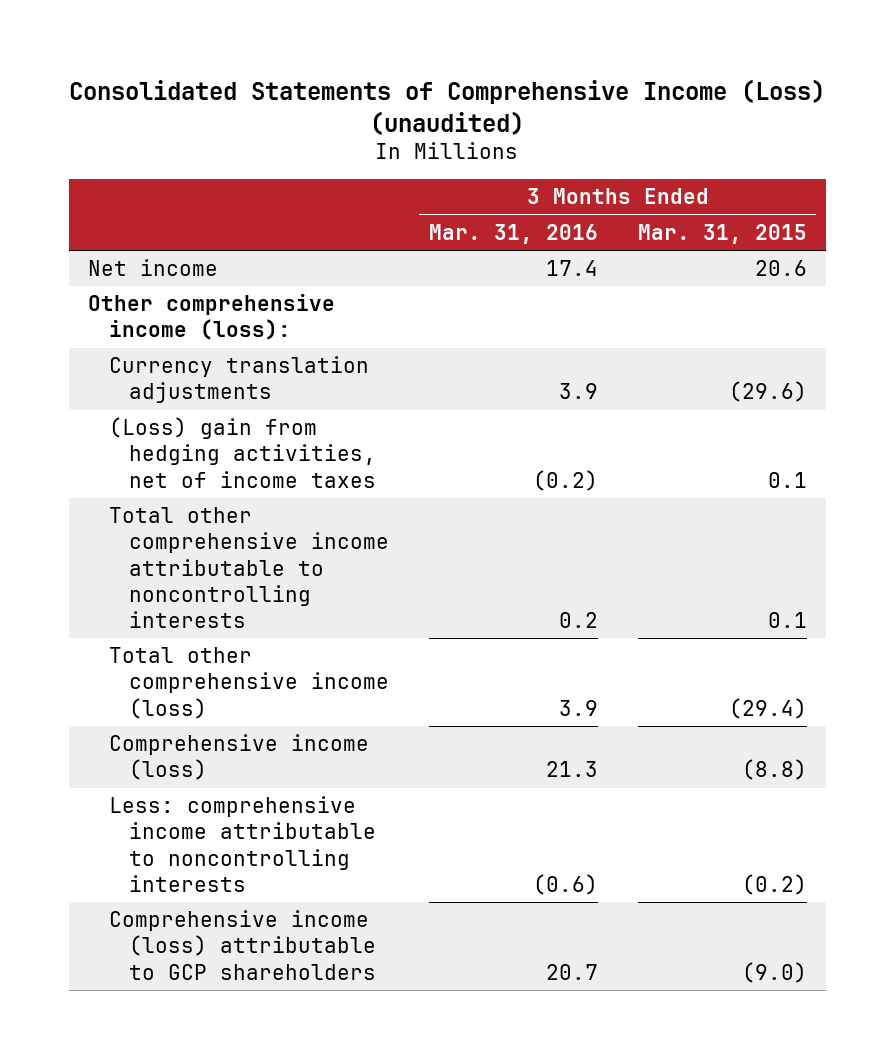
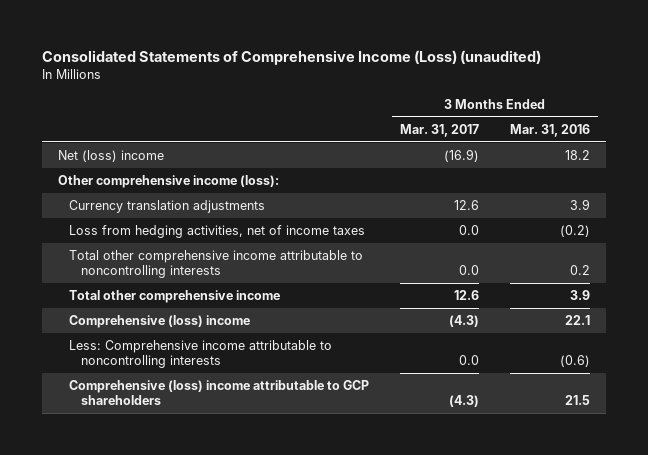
- | 3 Months Ended Mar. 31, 2016 | 3 Months Ended Mar. 31, 2015
+ | 3 Months Ended Mar. 31, 2017 | 3 Months Ended Mar. 31, 2016
- Net income | 17.4 | 20.6
+ Net (loss) income | (16.9) | 18.2
- (Loss) gain from hedging activities, net of income taxes | (0.2) | 0.1
+ Loss from hedging activities, net of income taxes | 0.0 | (0.2)
- Total other comprehensive income (loss) | 3.9 | (29.4)
- Comprehensive income (loss) | 21.3 | (8.8)
- Less: comprehensive income attributable to noncontrolling interests | (0.6) | (0.2)
- Comprehensive income (loss) attributable to GCP shareholders | 20.7 | (9.0)
+ Total other comprehensive income | 12.6 | 3.9
+ Comprehensive (loss) income | (4.3) | 22.1
+ Less: Comprehensive income attributable to noncontrolling interests | 0.0 | (0.6)
+ Comprehensive (loss) income attributable to GCP shareholders | (4.3) | 21.5

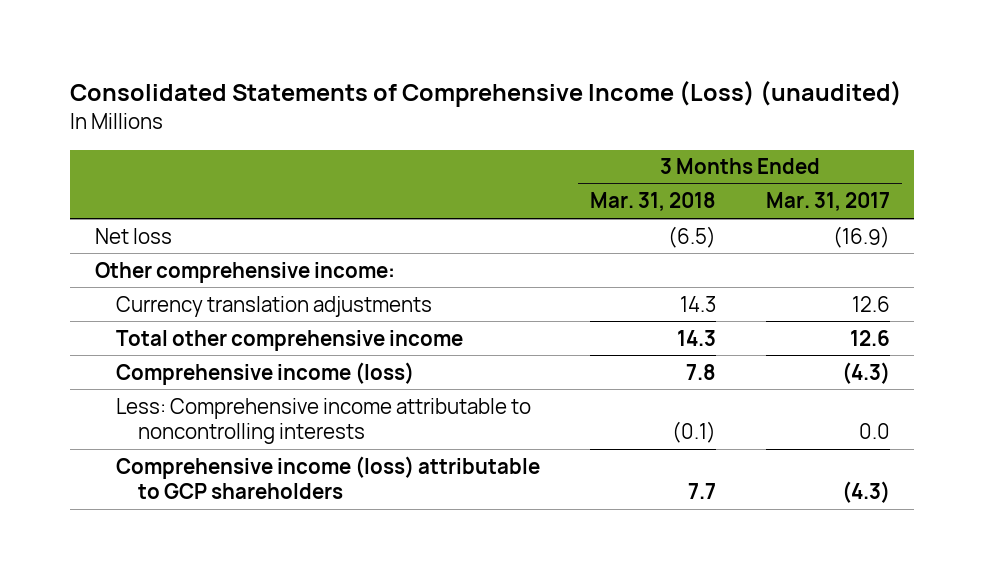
- | 3 Months Ended Mar. 31, 2017 | 3 Months Ended Mar. 31, 2016
+ | 3 Months Ended Mar. 31, 2018 | 3 Months Ended Mar. 31, 2017
- Net (loss) income | (16.9) | 18.2
- Other comprehensive income (loss):
+ Net loss | (6.5) | (16.9)
+ Other comprehensive income:
- Loss from hedging activities, net of income taxes | 0.0 | (0.2)
- Total other comprehensive income attributable to noncontrolling interests | 0.0 | 0.2
- Comprehensive (loss) income | (4.3) | 22.1
+ Comprehensive income (loss) | 7.8 | (4.3)
- Comprehensive (loss) income attributable to GCP shareholders | (4.3) | 21.5
+ Comprehensive income (loss) attributable to GCP shareholders | 7.7 | (4.3)

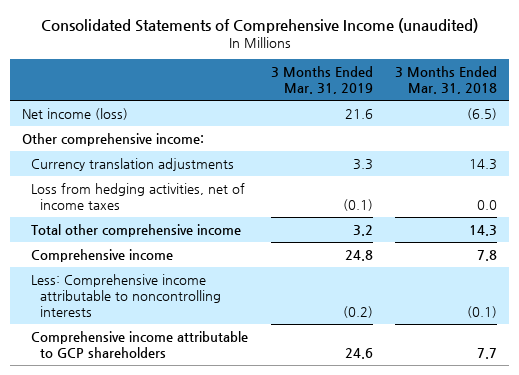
- Consolidated Statements of Comprehensive Income (Loss) (unaudited)
+ Consolidated Statements of Comprehensive Income (unaudited)
- | 3 Months Ended Mar. 31, 2018 | 3 Months Ended Mar. 31, 2017
+ | 3 Months Ended Mar. 31, 2019 | 3 Months Ended Mar. 31, 2018
- Net loss | (6.5) | (16.9)
+ Net income (loss) | 21.6 | (6.5)
+ Loss from hedging activities, net of income taxes | (0.1) | 0.0
- Comprehensive income (loss) | 7.8 | (4.3)
+ Comprehensive income | 24.8 | 7.8
- Comprehensive income (loss) attributable to GCP shareholders | 7.7 | (4.3)
+ Comprehensive income attributable to GCP shareholders | 24.6 | 7.7

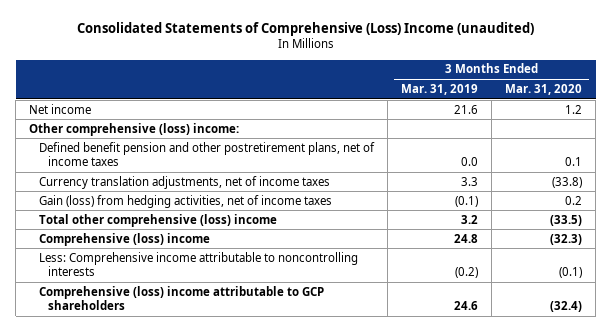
- Consolidated Statements of Comprehensive Income (unaudited)
+ Consolidated Statements of Comprehensive (Loss) Income (unaudited)
- | 3 Months Ended Mar. 31, 2019 | 3 Months Ended Mar. 31, 2018
+ | 3 Months Ended Mar. 31, 2019 | 3 Months Ended Mar. 31, 2020
- Net income (loss) | 21.6 | (6.5)
- Other comprehensive income:
- Currency translation adjustments | 3.3 | 14.3
- Loss from hedging activities, net of income taxes | (0.1) | 0.0
- Total other comprehensive income | 3.2 | 14.3
- Comprehensive income | 24.8 | 7.8
+ Net income | 21.6 | 1.2
+ Other comprehensive (loss) income:
+ Defined benefit pension and other postretirement plans, net of income taxes | 0.0 | 0.1
+ Currency translation adjustments, net of income taxes | 3.3 | (33.8)
+ Gain (loss) from hedging activities, net of income taxes | (0.1) | 0.2
+ Total other comprehensive (loss) income | 3.2 | (33.5)
+ Comprehensive (loss) income | 24.8 | (32.3)
- Comprehensive income attributable to GCP shareholders | 24.6 | 7.7
+ Comprehensive (loss) income attributable to GCP shareholders | 24.6 | (32.4)

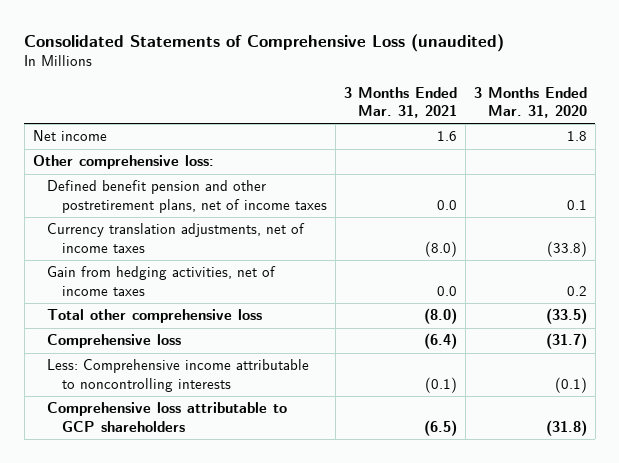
- Consolidated Statements of Comprehensive (Loss) Income (unaudited)
+ Consolidated Statements of Comprehensive Loss (unaudited)
- | 3 Months Ended Mar. 31, 2019 | 3 Months Ended Mar. 31, 2020
+ | 3 Months Ended Mar. 31, 2021 | 3 Months Ended Mar. 31, 2020
- Net income | 21.6 | 1.2
- Other comprehensive (loss) income:
+ Net income | 1.6 | 1.8
+ Other comprehensive loss:
- Gain (loss) from hedging activities, net of income taxes | (0.1) | 0.2
- Total other comprehensive (loss) income | 3.2 | (33.5)
- Comprehensive (loss) income | 24.8 | (32.3)
+ Gain from hedging activities, net of income taxes | 0.0 | 0.2
+ Total other comprehensive loss | (8.0) | (33.5)
+ Comprehensive loss | (6.4) | (31.7)
- Comprehensive (loss) income attributable to GCP shareholders | 24.6 | (32.4)
+ Comprehensive loss attributable to GCP shareholders | (6.5) | (31.8)

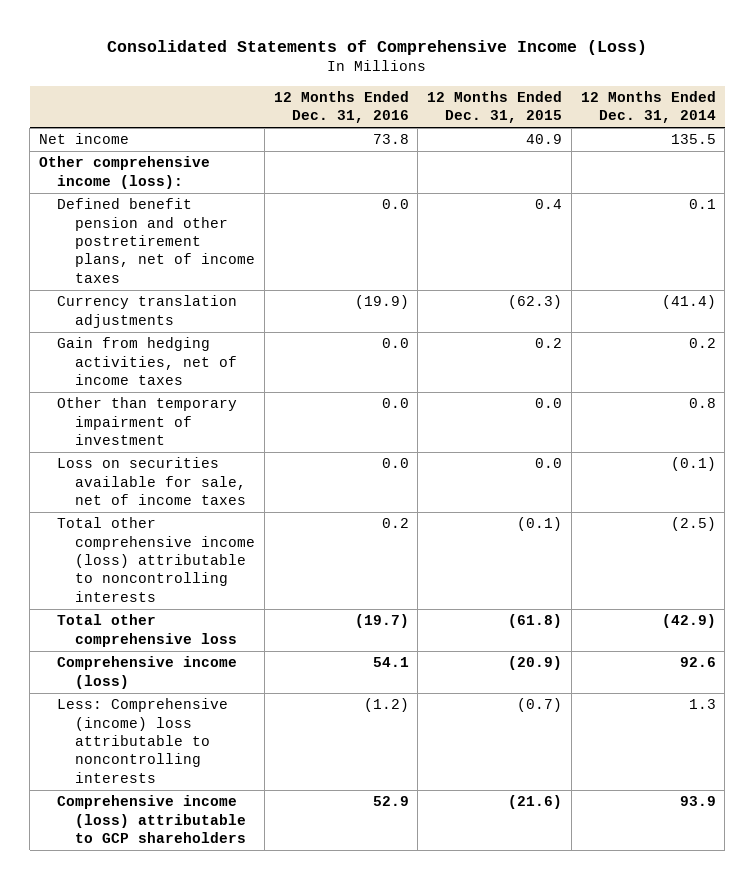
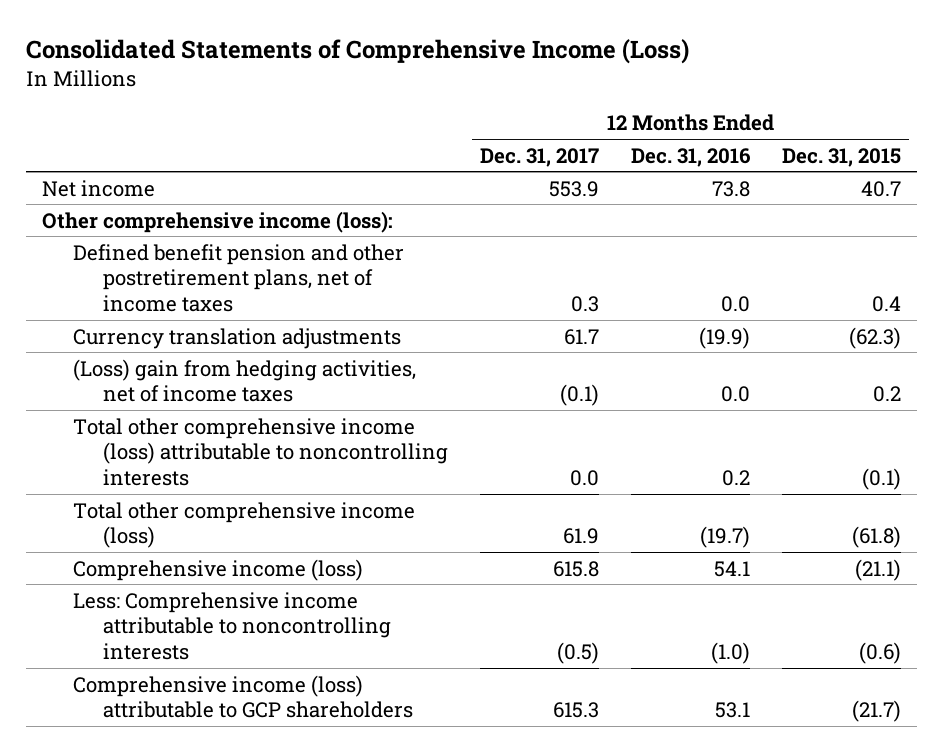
- | 12 Months Ended Dec. 31, 2016 | 12 Months Ended Dec. 31, 2015 | 12 Months Ended Dec. 31, 2014
+ | 12 Months Ended Dec. 31, 2017 | 12 Months Ended Dec. 31, 2016 | 12 Months Ended Dec. 31, 2015
- Net income | 73.8 | 40.9 | 135.5
+ Net income | 553.9 | 73.8 | 40.7
- Gain from hedging activities, net of income taxes | 0.0 | 0.2 | 0.2
- Other than temporary impairment of investment | 0.0 | 0.0 | 0.8
- Loss on securities available for sale, net of income taxes | 0.0 | 0.0 | (0.1)
+ (Loss) gain from hedging activities, net of income taxes | (0.1) | 0.0 | 0.2
- Total other comprehensive loss | (19.7) | (61.8) | (42.9)
- Comprehensive income (loss) | 54.1 | (20.9) | 92.6
- Less: Comprehensive (income) loss attributable to noncontrolling interests | (1.2) | (0.7) | 1.3
- Comprehensive income (loss) attributable to GCP shareholders | 52.9 | (21.6) | 93.9
+ Total other comprehensive income (loss) | 61.9 | (19.7) | (61.8)
+ Comprehensive income (loss) | 615.8 | 54.1 | (21.1)
+ Less: Comprehensive income attributable to noncontrolling interests | (0.5) | (1.0) | (0.6)
+ Comprehensive income (loss) attributable to GCP shareholders | 615.3 | 53.1 | (21.7)

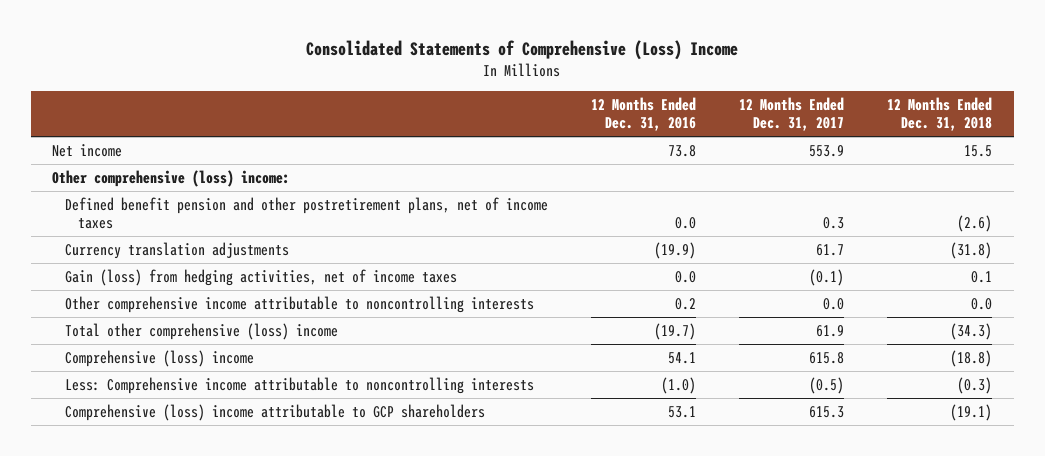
- Consolidated Statements of Comprehensive Income (Loss)
+ Consolidated Statements of Comprehensive (Loss) Income
- | 12 Months Ended Dec. 31, 2017 | 12 Months Ended Dec. 31, 2016 | 12 Months Ended Dec. 31, 2015
+ | 12 Months Ended Dec. 31, 2016 | 12 Months Ended Dec. 31, 2017 | 12 Months Ended Dec. 31, 2018
- Other comprehensive income (loss):
+ Other comprehensive (loss) income:
- (Loss) gain from hedging activities, net of income taxes | (0.1) | 0.0 | 0.2
- Total other comprehensive income (loss) attributable to noncontrolling interests | 0.0 | 0.2 | (0.1)
- Total other comprehensive income (loss) | 61.9 | (19.7) | (61.8)
- Comprehensive income (loss) | 615.8 | 54.1 | (21.1)
+ Gain (loss) from hedging activities, net of income taxes | 0.0 | (0.1) | 0.1
+ Other comprehensive income attributable to noncontrolling interests | 0.2 | 0.0 | 0.0
+ Total other comprehensive (loss) income | (19.7) | 61.9 | (34.3)
+ Comprehensive (loss) income | 54.1 | 615.8 | (18.8)
- Comprehensive income (loss) attributable to GCP shareholders | 615.3 | 53.1 | (21.7)
+ Comprehensive (loss) income attributable to GCP shareholders | 53.1 | 615.3 | (19.1)

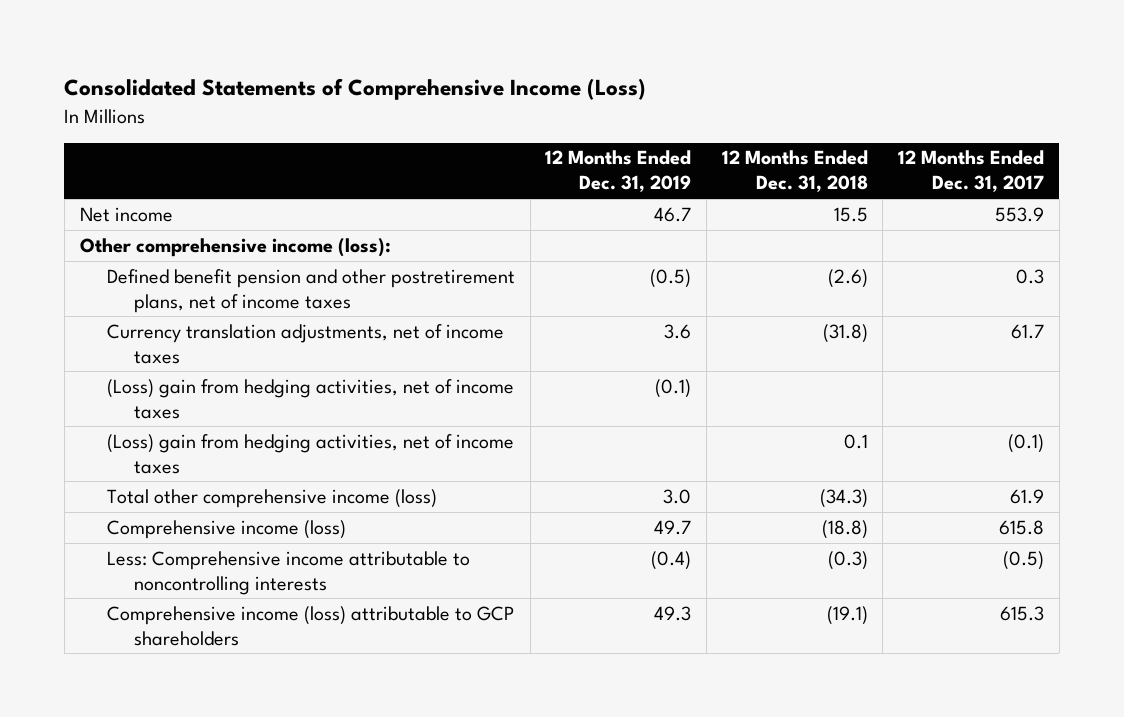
- Consolidated Statements of Comprehensive (Loss) Income
+ Consolidated Statements of Comprehensive Income (Loss)
- | 12 Months Ended Dec. 31, 2016 | 12 Months Ended Dec. 31, 2017 | 12 Months Ended Dec. 31, 2018
+ | 12 Months Ended Dec. 31, 2019 | 12 Months Ended Dec. 31, 2018 | 12 Months Ended Dec. 31, 2017
- Other comprehensive (loss) income:
+ Other comprehensive income (loss):
- Currency translation adjustments | (19.9) | 61.7 | (31.8)
- Gain (loss) from hedging activities, net of income taxes | 0.0 | (0.1) | 0.1
- Other comprehensive income attributable to noncontrolling interests | 0.2 | 0.0 | 0.0
- Total other comprehensive (loss) income | (19.7) | 61.9 | (34.3)
- Comprehensive (loss) income | 54.1 | 615.8 | (18.8)
+ Currency translation adjustments, net of income taxes | 3.6 | (31.8) | 61.7
+ (Loss) gain from hedging activities, net of income taxes | (0.1) | |
+ (Loss) gain from hedging activities, net of income taxes | | 0.1 | (0.1)
+ Total other comprehensive income (loss) | 3.0 | (34.3) | 61.9
+ Comprehensive income (loss) | 49.7 | (18.8) | 615.8
- Comprehensive (loss) income attributable to GCP shareholders | 53.1 | 615.3 | (19.1)
+ Comprehensive income (loss) attributable to GCP shareholders | 49.3 | (19.1) | 615.3

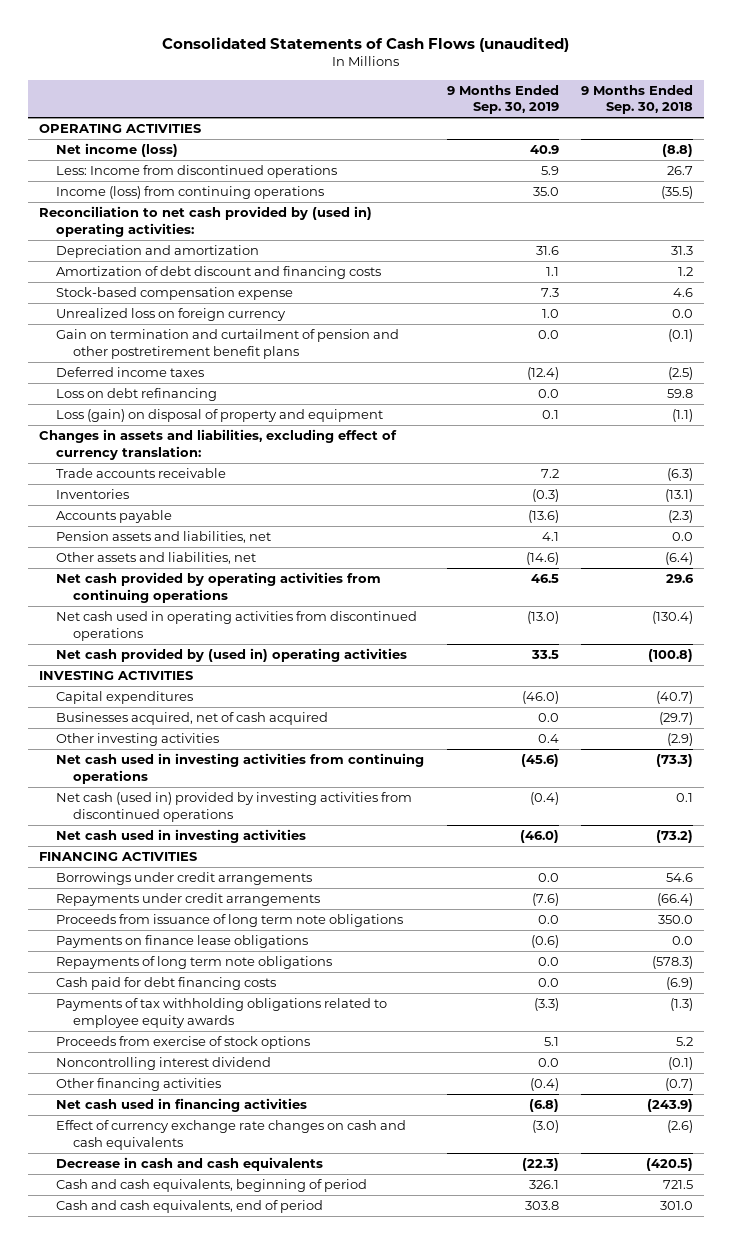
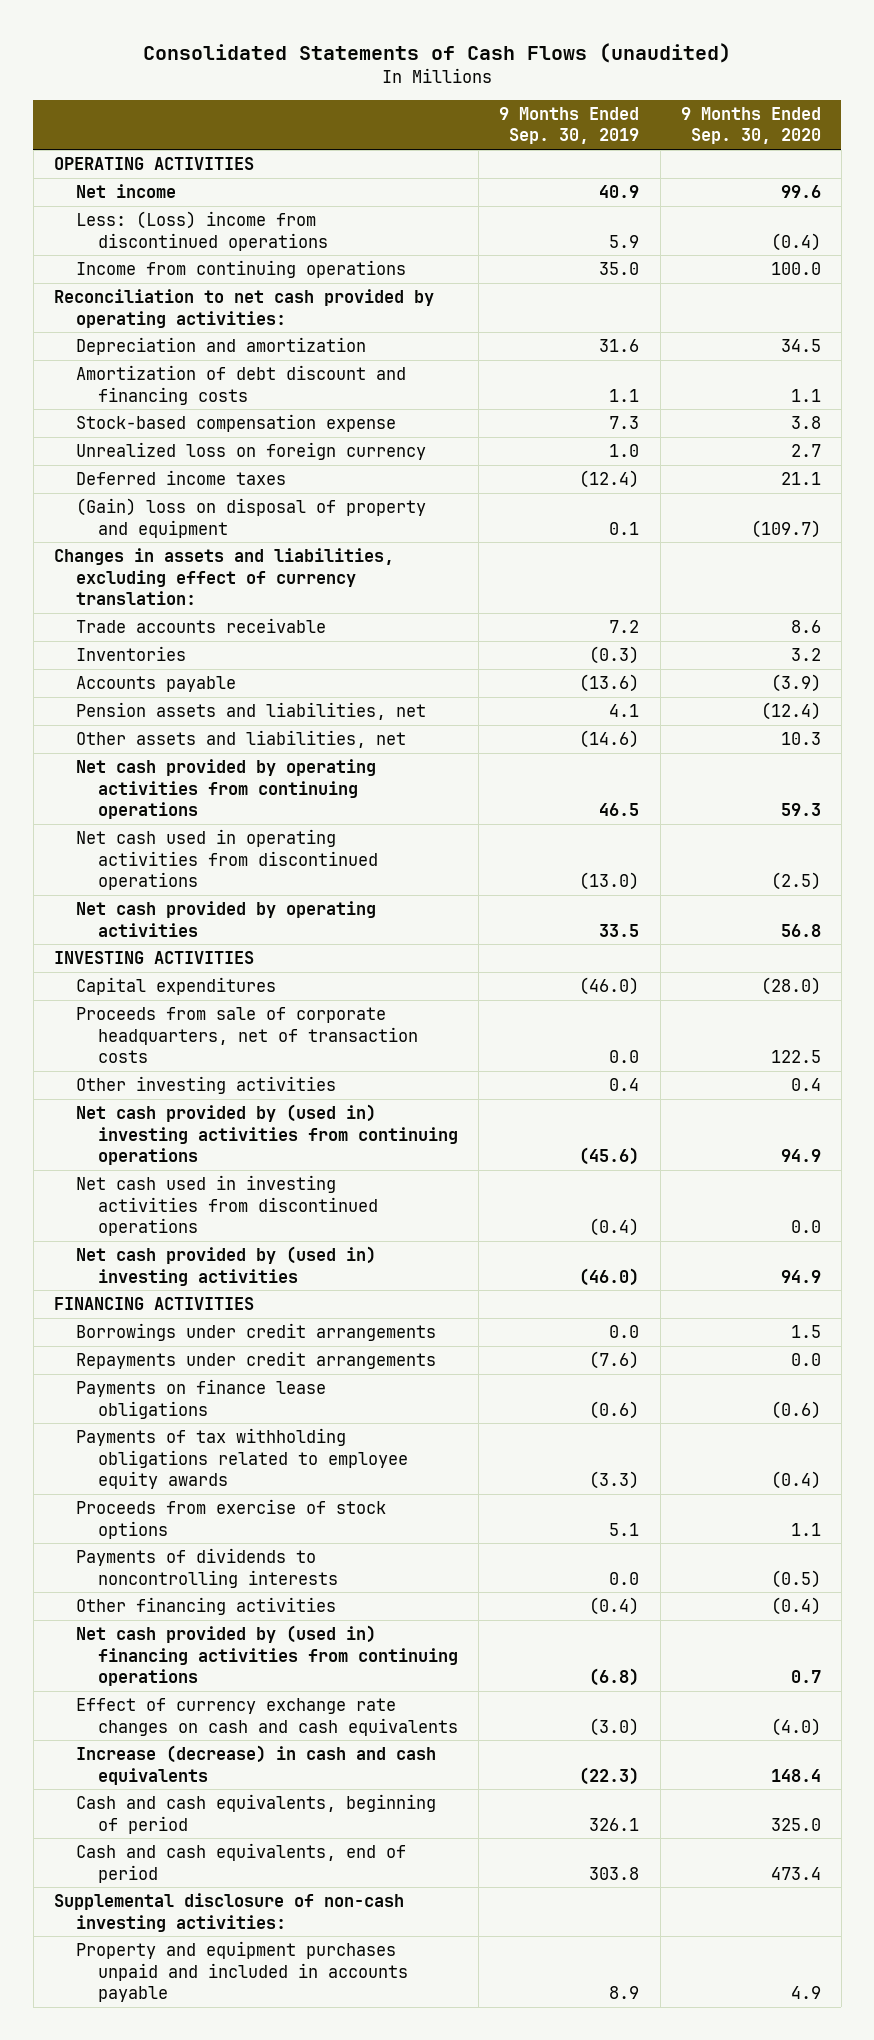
- | 9 Months Ended Sep. 30, 2019 | 9 Months Ended Sep. 30, 2018
+ | 9 Months Ended Sep. 30, 2019 | 9 Months Ended Sep. 30, 2020
- Net income (loss) | 40.9 | (8.8)
- Less: Income from discontinued operations | 5.9 | 26.7
- Income (loss) from continuing operations | 35.0 | (35.5)
- Reconciliation to net cash provided by (used in) operating activities:
+ Net income | 40.9 | 99.6
+ Less: (Loss) income from discontinued operations | 5.9 | (0.4)
+ Income from continuing operations | 35.0 | 100.0
+ Reconciliation to net cash provided by operating activities:
- Gain on termination and curtailment of pension and other postretirement benefit plans | 0.0 | (0.1)
- Loss on debt refinancing | 0.0 | 59.8
- Loss (gain) on disposal of property and equipment | 0.1 | (1.1)
+ (Gain) loss on disposal of property and equipment | 0.1 | (109.7)
- Net cash provided by (used in) operating activities | 33.5 | (100.8)
+ Net cash provided by operating activities | 33.5 | 56.8
- Businesses acquired, net of cash acquired | 0.0 | (29.7)
+ Proceeds from sale of corporate headquarters, net of transaction costs | 0.0 | 122.5
- Net cash used in investing activities from continuing operations | (45.6) | (73.3)
- Net cash (used in) provided by investing activities from discontinued operations | (0.4) | 0.1
- Net cash used in investing activities | (46.0) | (73.2)
+ Net cash provided by (used in) investing activities from continuing operations | (45.6) | 94.9
+ Net cash used in investing activities from discontinued operations | (0.4) | 0.0
+ Net cash provided by (used in) investing activities | (46.0) | 94.9
- Proceeds from issuance of long term note obligations | 0.0 | 350.0
- Repayments of long term note obligations | 0.0 | (578.3)
- Cash paid for debt financing costs | 0.0 | (6.9)
- Noncontrolling interest dividend | 0.0 | (0.1)
+ Payments of dividends to noncontrolling interests | 0.0 | (0.5)
- Net cash used in financing activities | (6.8) | (243.9)
+ Net cash provided by (used in) financing activities from continuing operations | (6.8) | 0.7
- Decrease in cash and cash equivalents | (22.3) | (420.5)
+ Increase (decrease) in cash and cash equivalents | (22.3) | 148.4
+ Supplemental disclosure of non-cash investing activities:
+ Property and equipment purchases unpaid and included in accounts payable | 8.9 | 4.9

